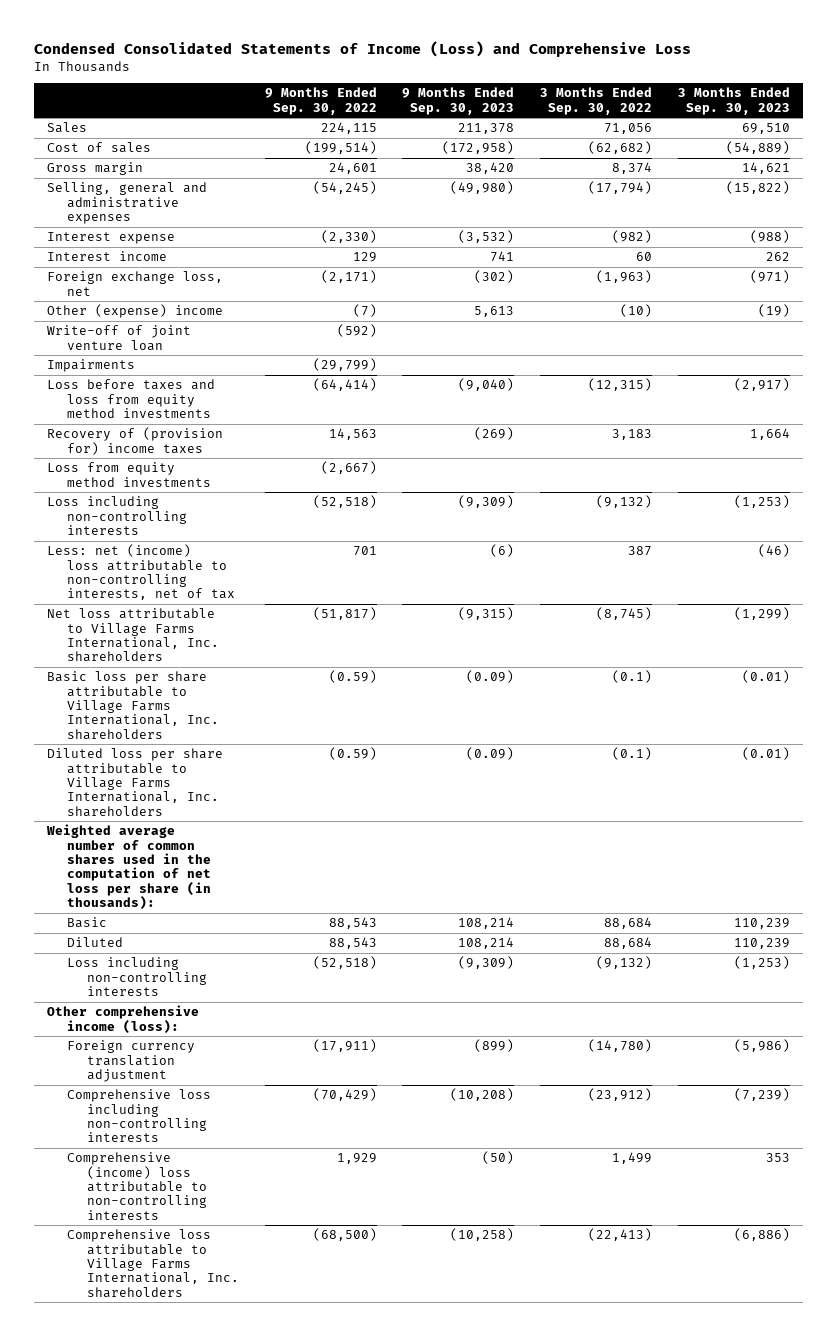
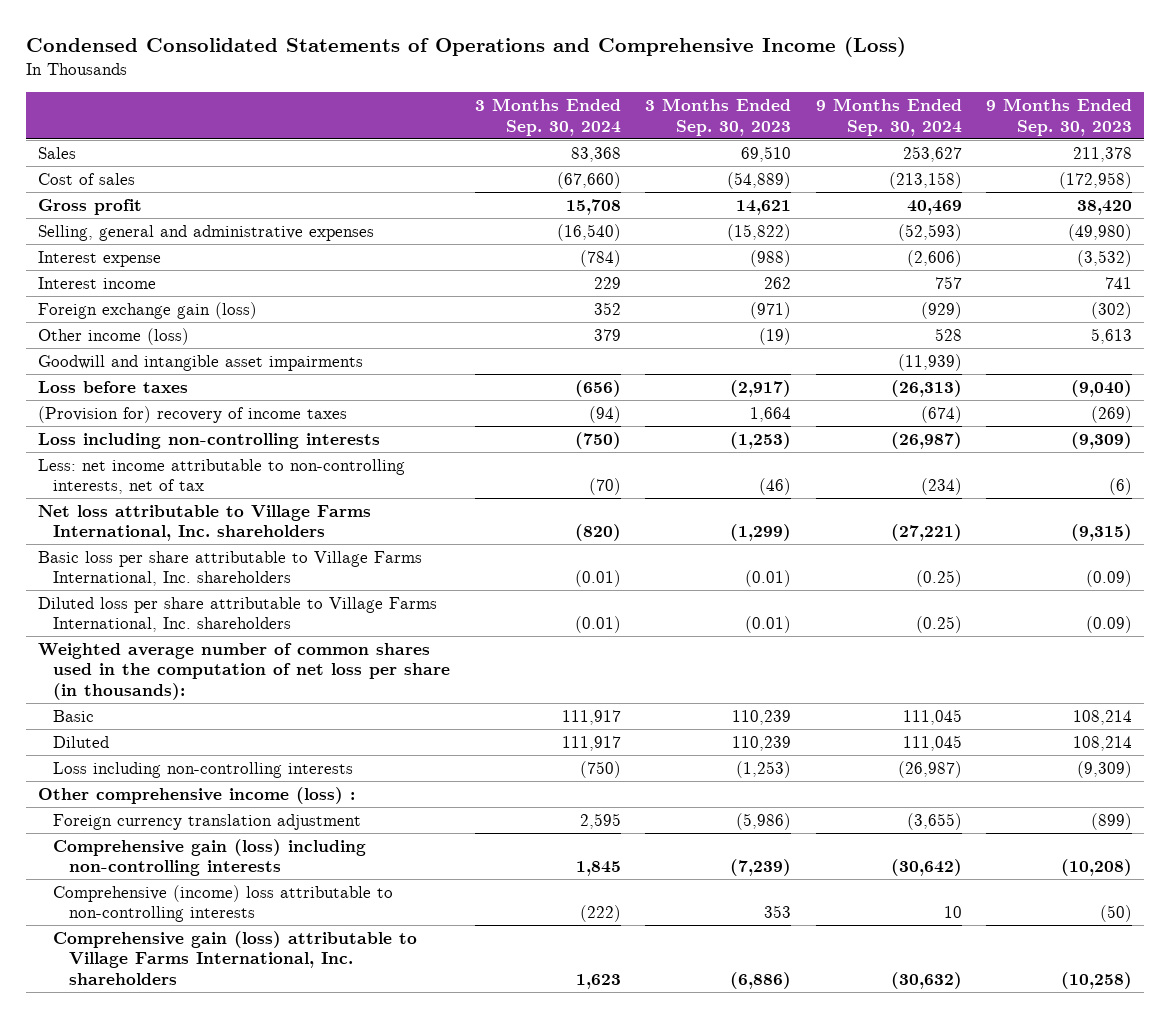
- Condensed Consolidated Statements of Income (Loss) and Comprehensive Loss
+ Condensed Consolidated Statements of Operations and Comprehensive Income (Loss)
- | 9 Months Ended Sep. 30, 2022 | 9 Months Ended Sep. 30, 2023 | 3 Months Ended Sep. 30, 2022 | 3 Months Ended Sep. 30, 2023
+ | 3 Months Ended Sep. 30, 2024 | 3 Months Ended Sep. 30, 2023 | 9 Months Ended Sep. 30, 2024 | 9 Months Ended Sep. 30, 2023
- Gross margin | 24,601 | 38,420 | 8,374 | 14,621
+ Gross profit | 15,708 | 14,621 | 40,469 | 38,420
- Foreign exchange loss, net | (2,171) | (302) | (1,963) | (971)
- Other (expense) income | (7) | 5,613 | (10) | (19)
- Write-off of joint venture loan | (592) | | |
- Impairments | (29,799) | | |
- Loss before taxes and loss from equity method investments | (64,414) | (9,040) | (12,315) | (2,917)
- Recovery of (provision for) income taxes | 14,563 | (269) | 3,183 | 1,664
- Loss from equity method investments | (2,667) | | |
+ Foreign exchange gain (loss) | 352 | (971) | (929) | (302)
+ Other income (loss) | 379 | (19) | 528 | 5,613
+ Goodwill and intangible asset impairments | | | (11,939) |
+ Loss before taxes | (656) | (2,917) | (26,313) | (9,040)
+ (Provision for) recovery of income taxes | (94) | 1,664 | (674) | (269)
- Less: net (income) loss attributable to non-controlling interests, net of tax | 701 | (6) | 387 | (46)
+ Less: net income attributable to non-controlling interests, net of tax | (70) | (46) | (234) | (6)
- Other comprehensive income (loss):
+ Other comprehensive income (loss) :
- Comprehensive loss including non-controlling interests | (70,429) | (10,208) | (23,912) | (7,239)
+ Comprehensive gain (loss) including non-controlling interests | 1,845 | (7,239) | (30,642) | (10,208)
- Comprehensive loss attributable to Village Farms International, Inc. shareholders | (68,500) | (10,258) | (22,413) | (6,886)
+ Comprehensive gain (loss) attributable to Village Farms International, Inc. shareholders | 1,623 | (6,886) | (30,632) | (10,258)

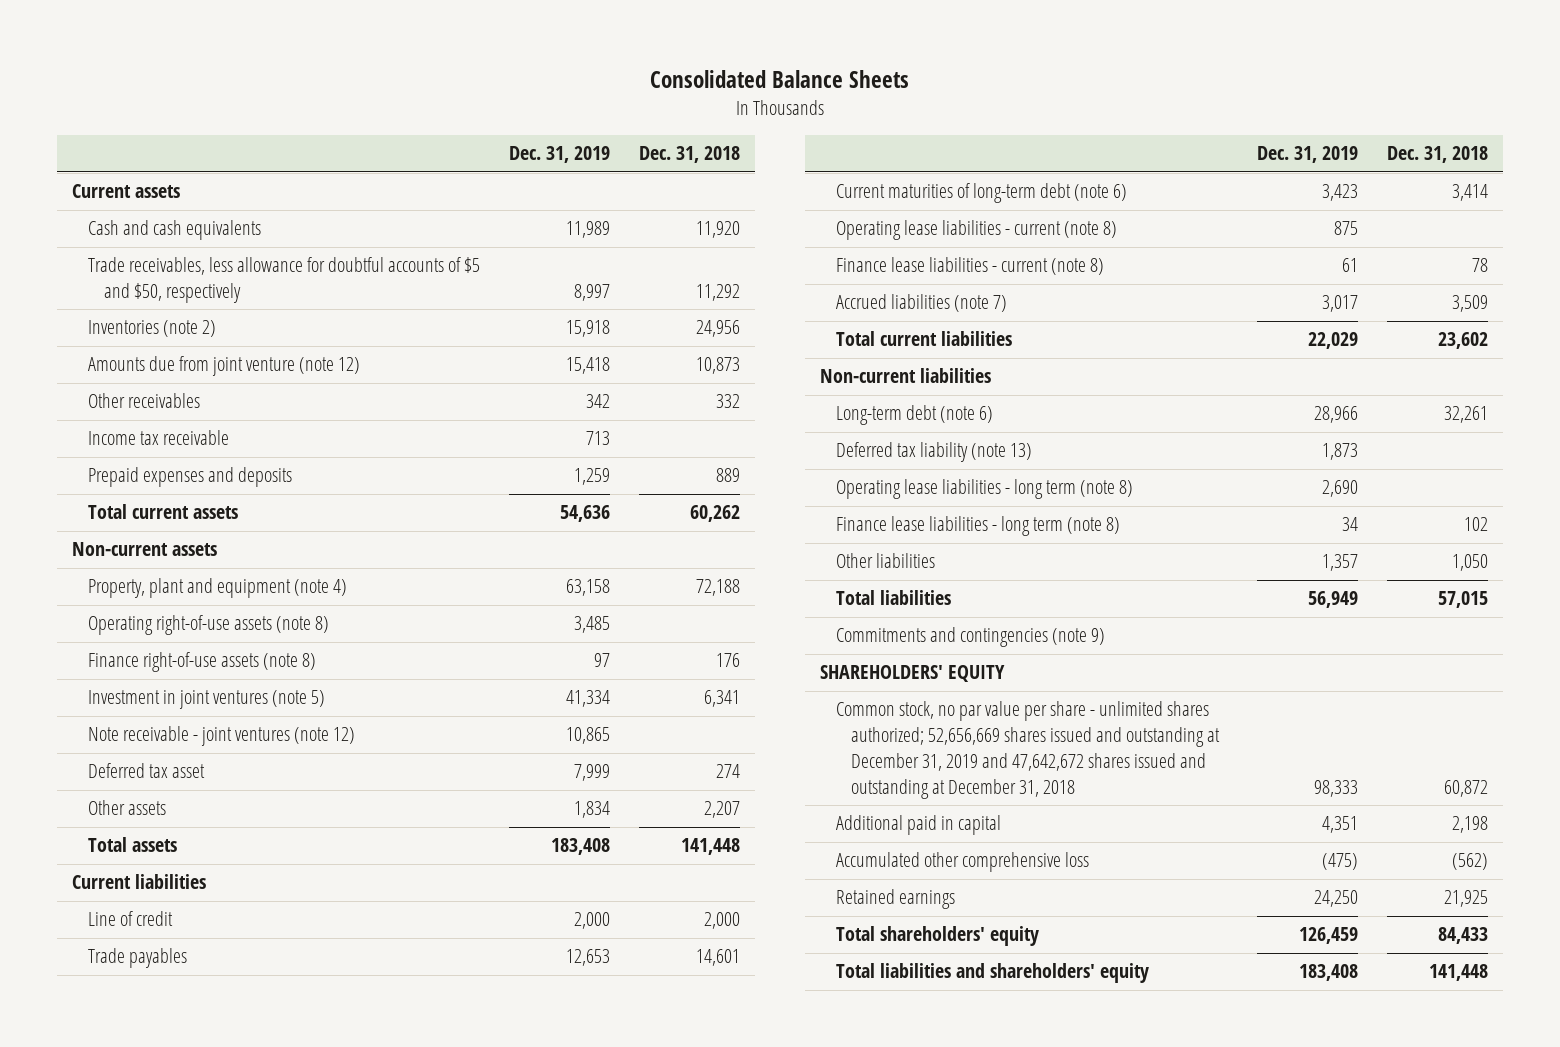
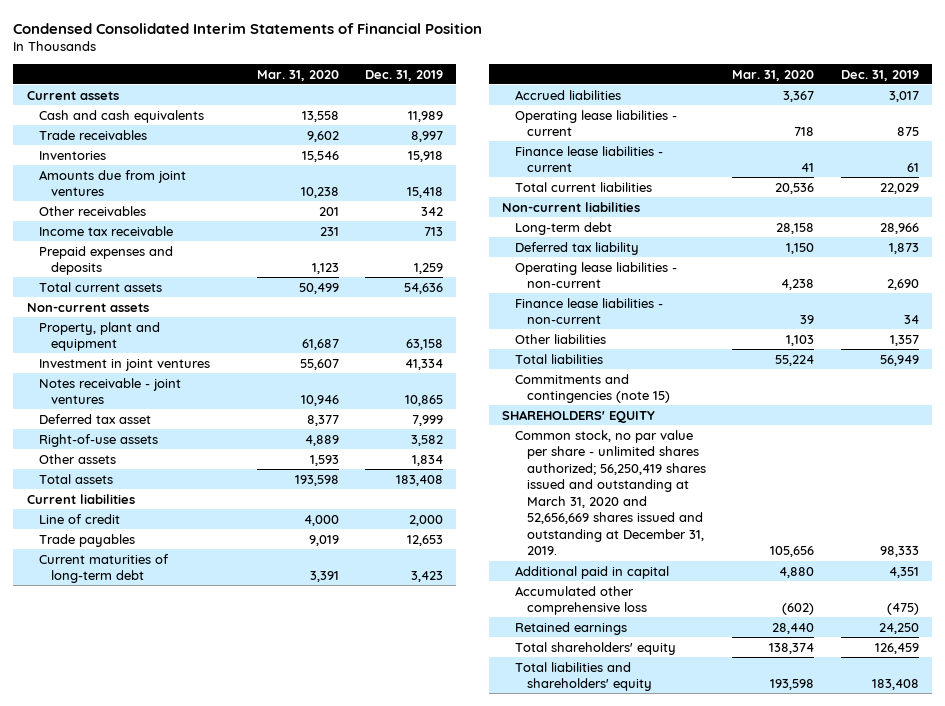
- Consolidated Balance Sheets
+ Condensed Consolidated Interim Statements of Financial Position
- | Dec. 31, 2019 | Dec. 31, 2018
+ | Mar. 31, 2020 | Dec. 31, 2019
- Trade receivables, less allowance for doubtful accounts of $5 and $50, respectively | 8,997 | 11,292
- Inventories (note 2) | 15,918 | 24,956
- Amounts due from joint venture (note 12) | 15,418 | 10,873
+ Trade receivables | 9,602 | 8,997
+ Inventories | 15,546 | 15,918
+ Amounts due from joint ventures | 10,238 | 15,418
- Property, plant and equipment (note 4) | 63,158 | 72,188
- Operating right-of-use assets (note 8) | 3,485 |
- Finance right-of-use assets (note 8) | 97 | 176
- Investment in joint ventures (note 5) | 41,334 | 6,341
- Note receivable - joint ventures (note 12) | 10,865 |
+ Property, plant and equipment | 61,687 | 63,158
+ Investment in joint ventures | 55,607 | 41,334
+ Notes receivable - joint ventures | 10,946 | 10,865
+ Right-of-use assets | 4,889 | 3,582
- Current maturities of long-term debt (note 6) | 3,423 | 3,414
- Operating lease liabilities - current (note 8) | 875 |
- Finance lease liabilities - current (note 8) | 61 | 78
- Accrued liabilities (note 7) | 3,017 | 3,509
+ Current maturities of long-term debt | 3,391 | 3,423
+ Accrued liabilities | 3,367 | 3,017
+ Operating lease liabilities - current | 718 | 875
+ Finance lease liabilities - current | 41 | 61
- Long-term debt (note 6) | 28,966 | 32,261
- Deferred tax liability (note 13) | 1,873 |
- Operating lease liabilities - long term (note 8) | 2,690 |
- Finance lease liabilities - long term (note 8) | 34 | 102
+ Long-term debt | 28,158 | 28,966
+ Deferred tax liability | 1,150 | 1,873
+ Operating lease liabilities - non-current | 4,238 | 2,690
+ Finance lease liabilities - non-current | 39 | 34
- Commitments and contingencies (note 9)
+ Commitments and contingencies (note 15)
- Common stock, no par value per share - unlimited shares authorized; 52,656,669 shares issued and outstanding at December 31, 2019 and 47,642,672 shares issued and outstanding at December 31, 2018 | 98,333 | 60,872
+ Common stock, no par value per share - unlimited shares authorized; 56,250,419 shares issued and outstanding at March 31, 2020 and 52,656,669 shares issued and outstanding at December 31, 2019. | 105,656 | 98,333

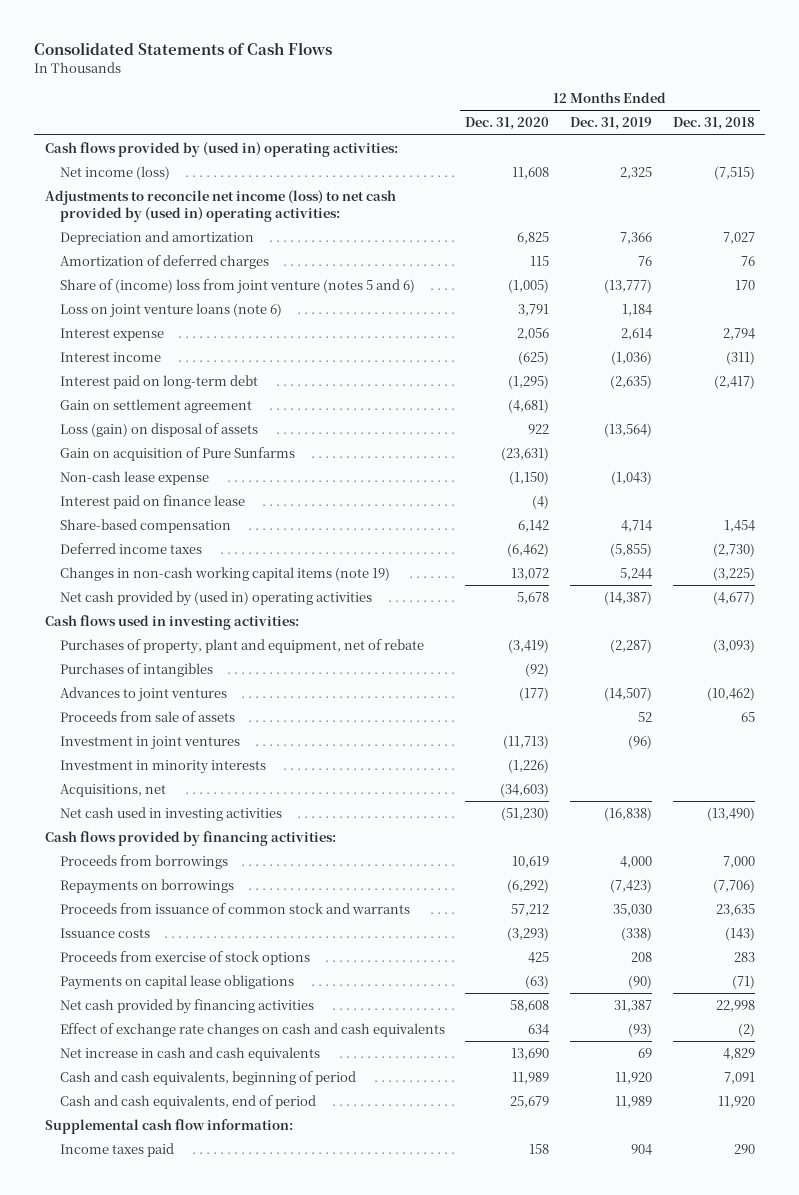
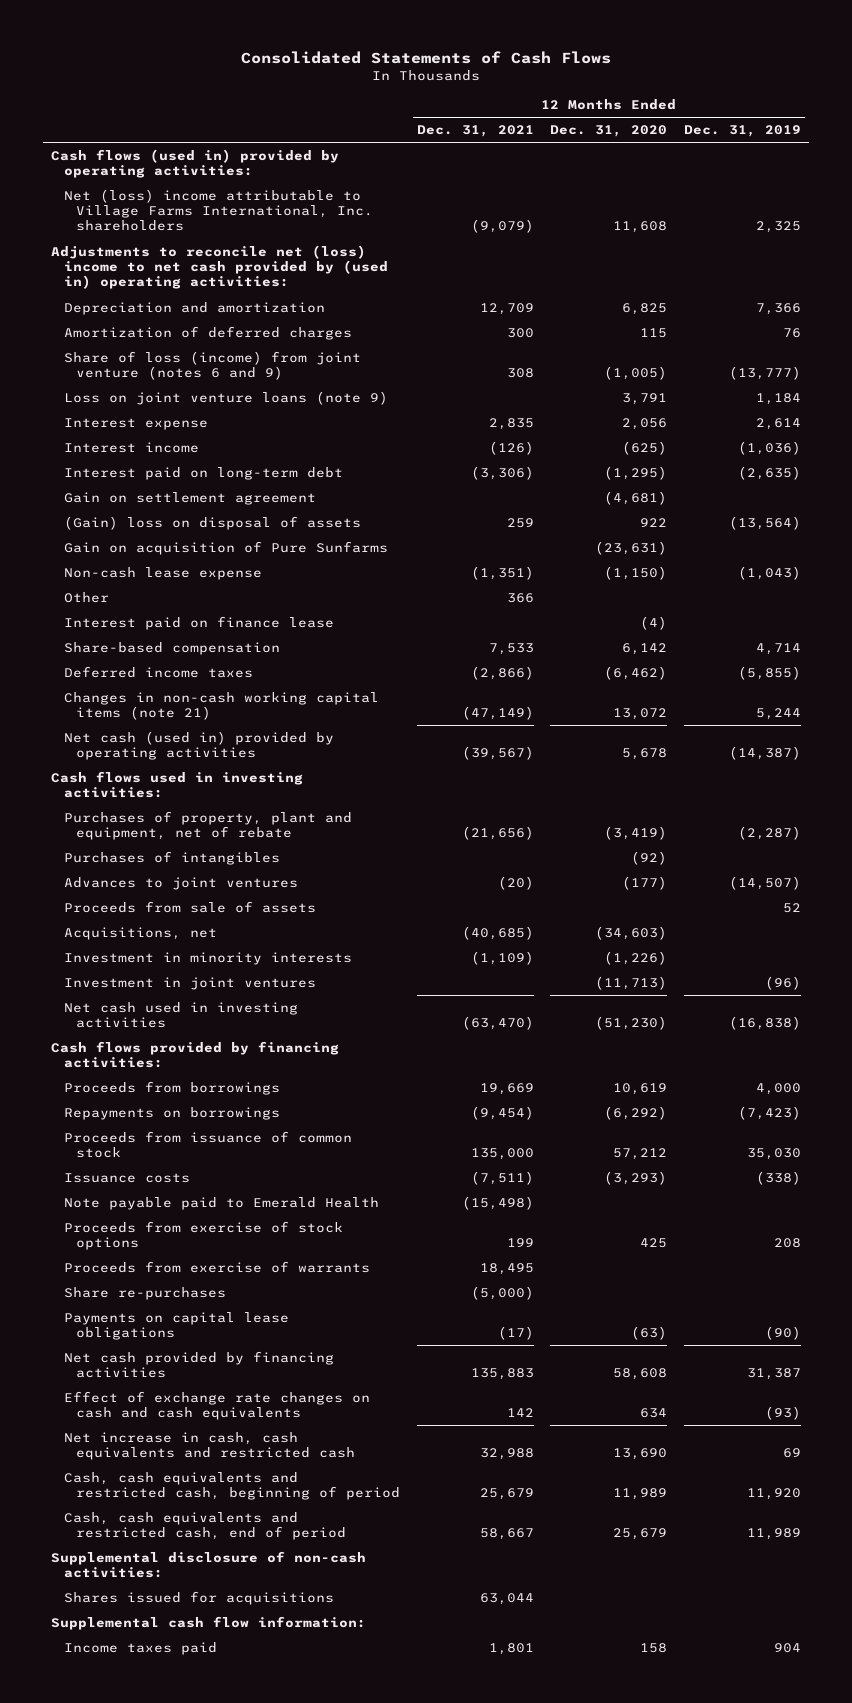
- | 12 Months Ended Dec. 31, 2020 | 12 Months Ended Dec. 31, 2019 | 12 Months Ended Dec. 31, 2018
+ | 12 Months Ended Dec. 31, 2021 | 12 Months Ended Dec. 31, 2020 | 12 Months Ended Dec. 31, 2019
- Cash flows provided by (used in) operating activities:
- Net income (loss) | 11,608 | 2,325 | (7,515)
- Adjustments to reconcile net income (loss) to net cash provided by (used in) operating activities:
+ Cash flows (used in) provided by operating activities:
+ Net (loss) income attributable to Village Farms International, Inc. shareholders | (9,079) | 11,608 | 2,325
+ Adjustments to reconcile net (loss) income to net cash provided by (used in) operating activities:
- Share of (income) loss from joint venture (notes 5 and 6) | (1,005) | (13,777) | 170
- Loss on joint venture loans (note 6) | 3,791 | 1,184 |
+ Share of loss (income) from joint venture (notes 6 and 9) | 308 | (1,005) | (13,777)
+ Loss on joint venture loans (note 9) | | 3,791 | 1,184
- Loss (gain) on disposal of assets | 922 | (13,564) |
+ (Gain) loss on disposal of assets | 259 | 922 | (13,564)
+ Other | 366 | |
- Changes in non-cash working capital items (note 19) | 13,072 | 5,244 | (3,225)
- Net cash provided by (used in) operating activities | 5,678 | (14,387) | (4,677)
+ Changes in non-cash working capital items (note 21) | (47,149) | 13,072 | 5,244
+ Net cash (used in) provided by operating activities | (39,567) | 5,678 | (14,387)
moved down: Investment in minority interests | (1,109) | (1,226) |
moved down: Investment in joint ventures | | (11,713) | (96)
- Proceeds from issuance of common stock and warrants | 57,212 | 35,030 | 23,635
+ Proceeds from issuance of common stock | 135,000 | 57,212 | 35,030
+ Note payable paid to Emerald Health | (15,498) | |
+ Proceeds from exercise of warrants | 18,495 | |
+ Share re-purchases | (5,000) | |
- Net increase in cash and cash equivalents | 13,690 | 69 | 4,829
- Cash and cash equivalents, beginning of period | 11,989 | 11,920 | 7,091
- Cash and cash equivalents, end of period | 25,679 | 11,989 | 11,920
+ Net increase in cash, cash equivalents and restricted cash | 32,988 | 13,690 | 69
+ Cash, cash equivalents and restricted cash, beginning of period | 25,679 | 11,989 | 11,920
+ Cash, cash equivalents and restricted cash, end of period | 58,667 | 25,679 | 11,989
+ Supplemental disclosure of non-cash activities:
+ Shares issued for acquisitions | 63,044 | |

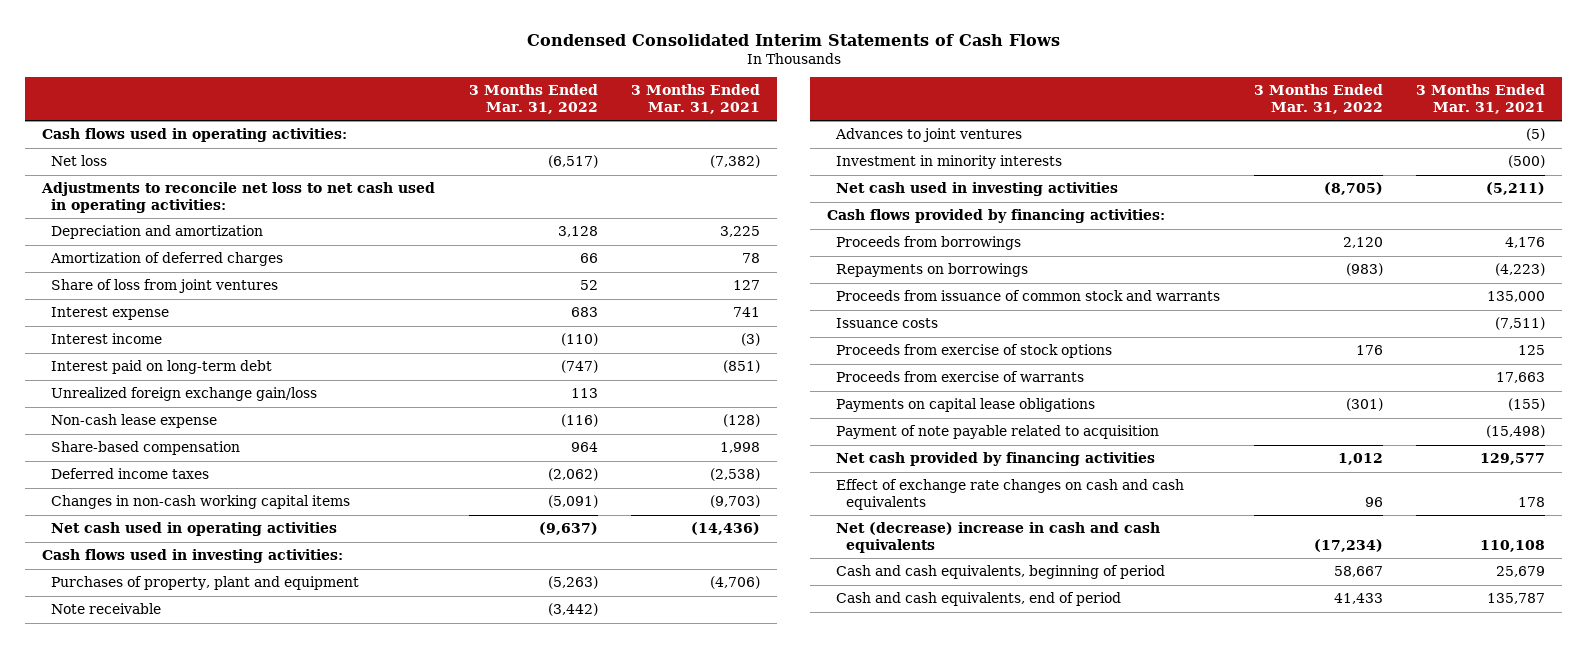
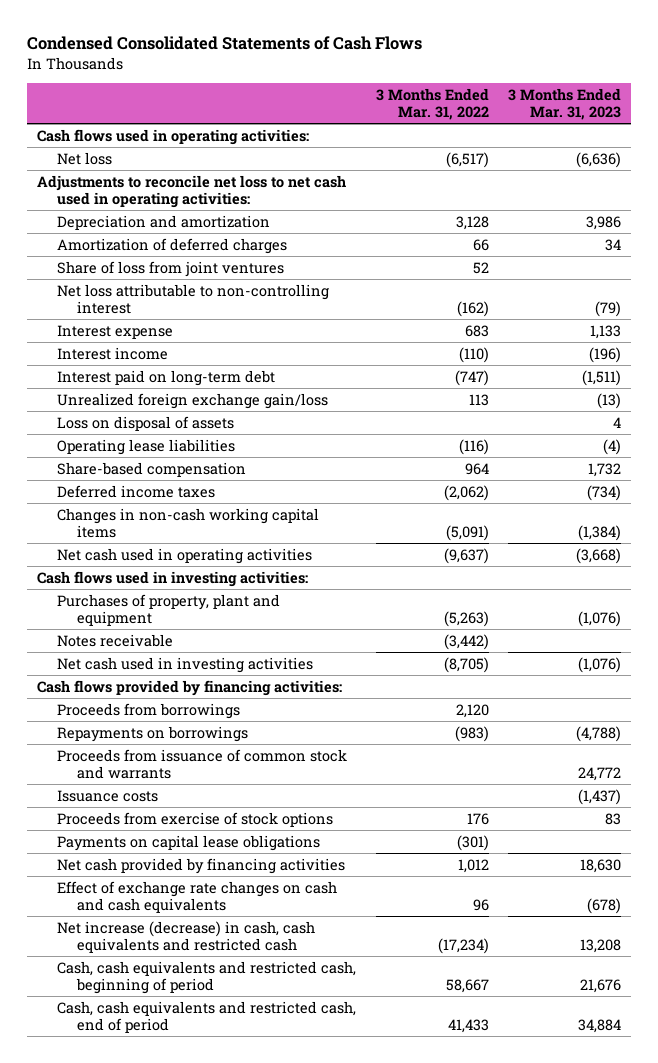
- Condensed Consolidated Interim Statements of Cash Flows
+ Condensed Consolidated Statements of Cash Flows
- | 3 Months Ended Mar. 31, 2022 | 3 Months Ended Mar. 31, 2021
+ | 3 Months Ended Mar. 31, 2022 | 3 Months Ended Mar. 31, 2023
+ Net loss attributable to non-controlling interest | (162) | (79)
- Non-cash lease expense | (116) | (128)
+ Loss on disposal of assets | | 4
+ Operating lease liabilities | (116) | (4)
- Note receivable | (3,442) |
- Advances to joint ventures | | (5)
- Investment in minority interests | | (500)
+ Notes receivable | (3,442) |
- Proceeds from exercise of warrants | | 17,663
- Payment of note payable related to acquisition | | (15,498)
- Net (decrease) increase in cash and cash equivalents | (17,234) | 110,108
- Cash and cash equivalents, beginning of period | 58,667 | 25,679
- Cash and cash equivalents, end of period | 41,433 | 135,787
+ Net increase (decrease) in cash, cash equivalents and restricted cash | (17,234) | 13,208
+ Cash, cash equivalents and restricted cash, beginning of period | 58,667 | 21,676
+ Cash, cash equivalents and restricted cash, end of period | 41,433 | 34,884

